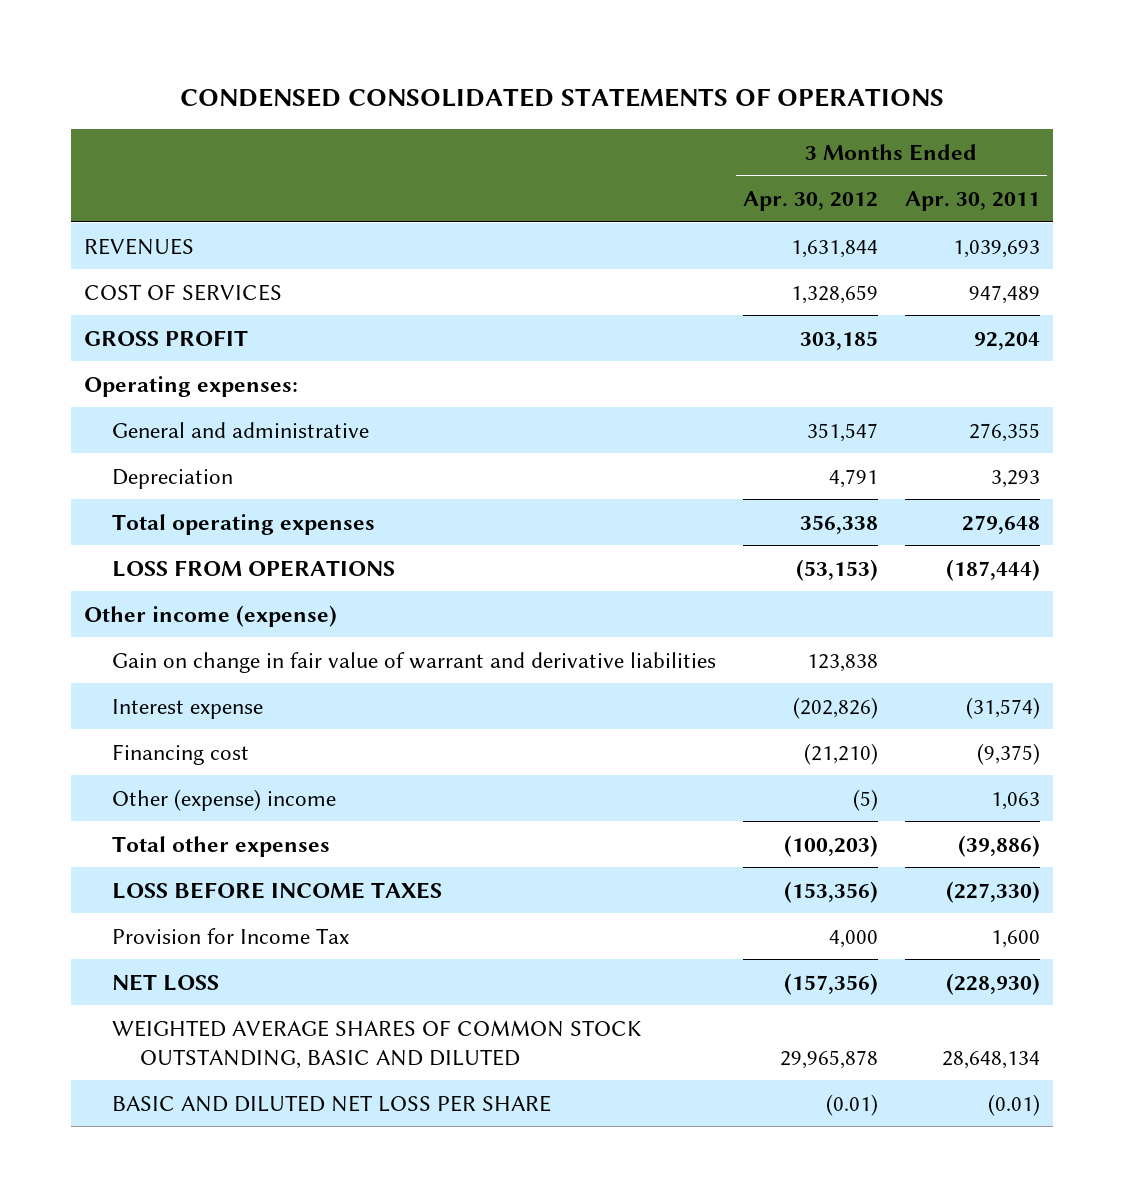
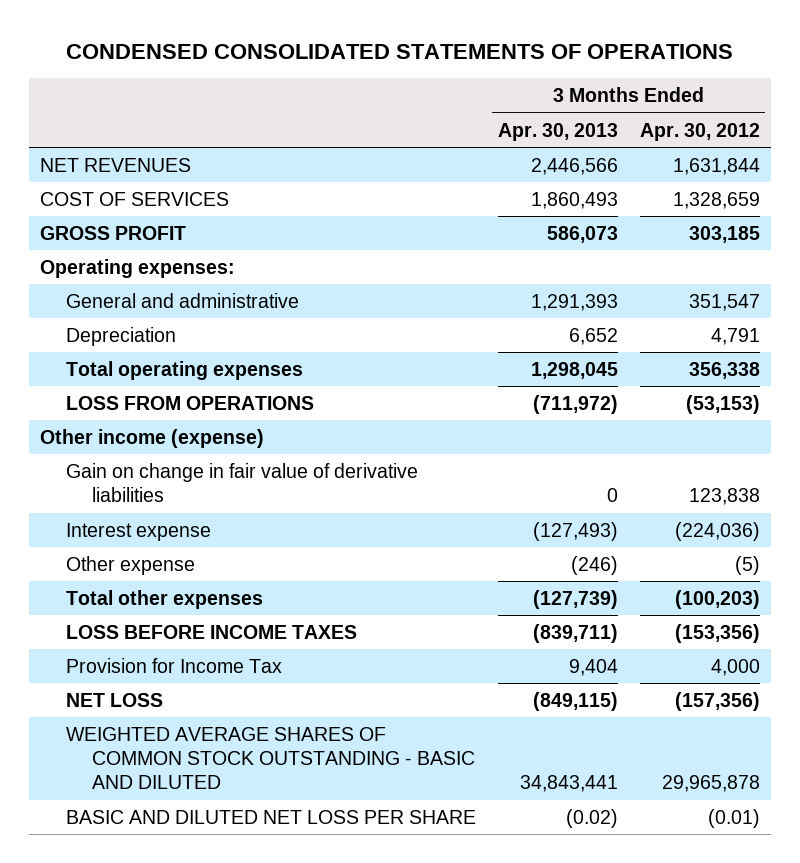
- | 3 Months Ended Apr. 30, 2012 | 3 Months Ended Apr. 30, 2011
+ | 3 Months Ended Apr. 30, 2013 | 3 Months Ended Apr. 30, 2012
- REVENUES | 1,631,844 | 1,039,693
+ NET REVENUES | 2,446,566 | 1,631,844
- Gain on change in fair value of warrant and derivative liabilities | 123,838 |
- Interest expense | (202,826) | (31,574)
- Financing cost | (21,210) | (9,375)
- Other (expense) income | (5) | 1,063
+ Gain on change in fair value of derivative liabilities | 0 | 123,838
+ Interest expense | (127,493) | (224,036)
+ Other expense | (246) | (5)
- WEIGHTED AVERAGE SHARES OF COMMON STOCK OUTSTANDING, BASIC AND DILUTED | 29,965,878 | 28,648,134
+ WEIGHTED AVERAGE SHARES OF COMMON STOCK OUTSTANDING - BASIC AND DILUTED | 34,843,441 | 29,965,878

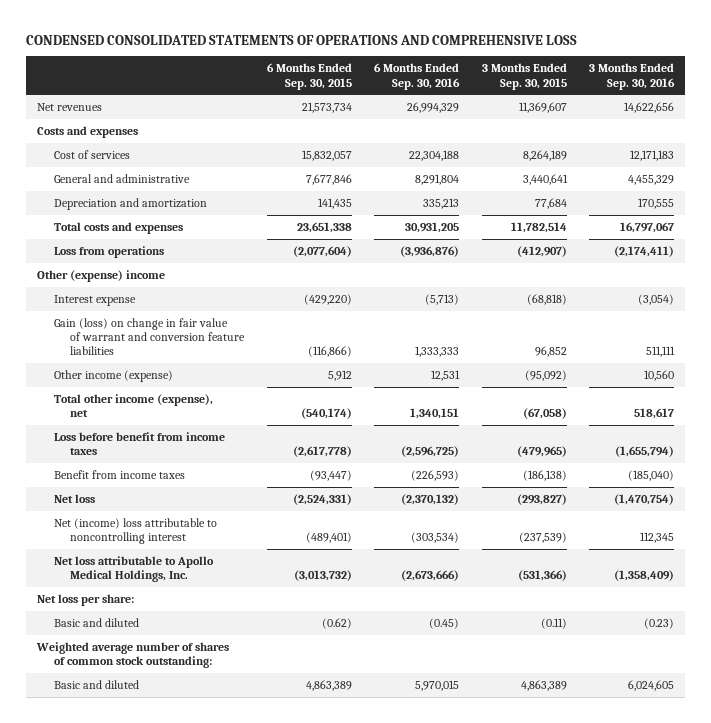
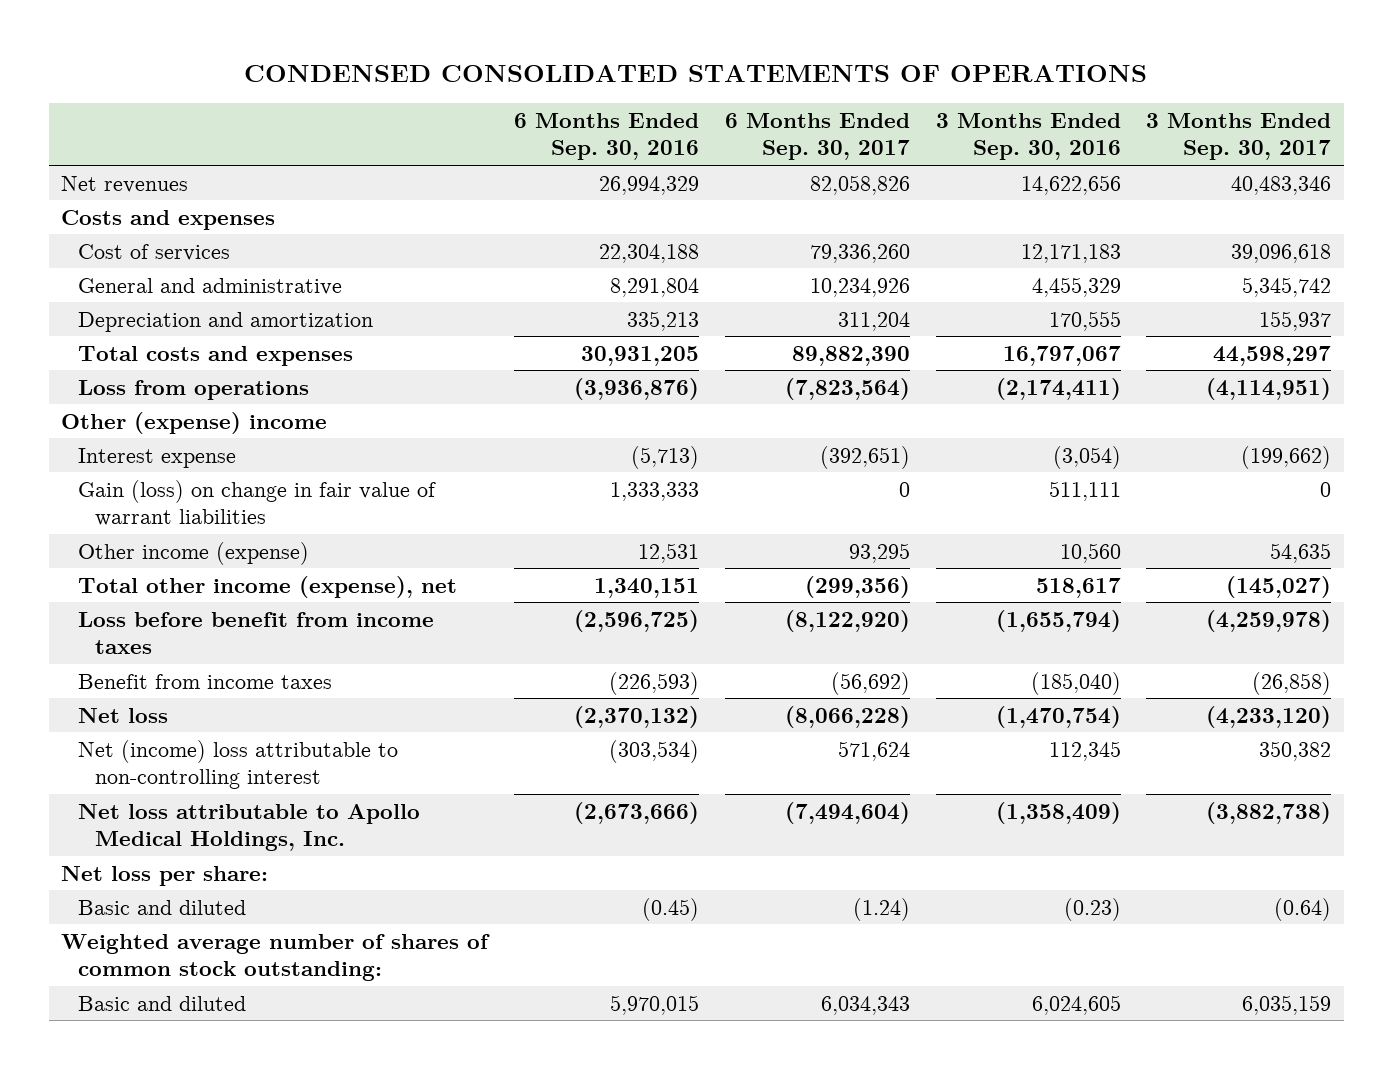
- CONDENSED CONSOLIDATED STATEMENTS OF OPERATIONS AND COMPREHENSIVE LOSS
+ CONDENSED CONSOLIDATED STATEMENTS OF OPERATIONS
- | 6 Months Ended Sep. 30, 2015 | 6 Months Ended Sep. 30, 2016 | 3 Months Ended Sep. 30, 2015 | 3 Months Ended Sep. 30, 2016
+ | 6 Months Ended Sep. 30, 2016 | 6 Months Ended Sep. 30, 2017 | 3 Months Ended Sep. 30, 2016 | 3 Months Ended Sep. 30, 2017
- Gain (loss) on change in fair value of warrant and conversion feature liabilities | (116,866) | 1,333,333 | 96,852 | 511,111
+ Gain (loss) on change in fair value of warrant liabilities | 1,333,333 | 0 | 511,111 | 0
- Net (income) loss attributable to noncontrolling interest | (489,401) | (303,534) | (237,539) | 112,345
+ Net (income) loss attributable to non-controlling interest | (303,534) | 571,624 | 112,345 | 350,382

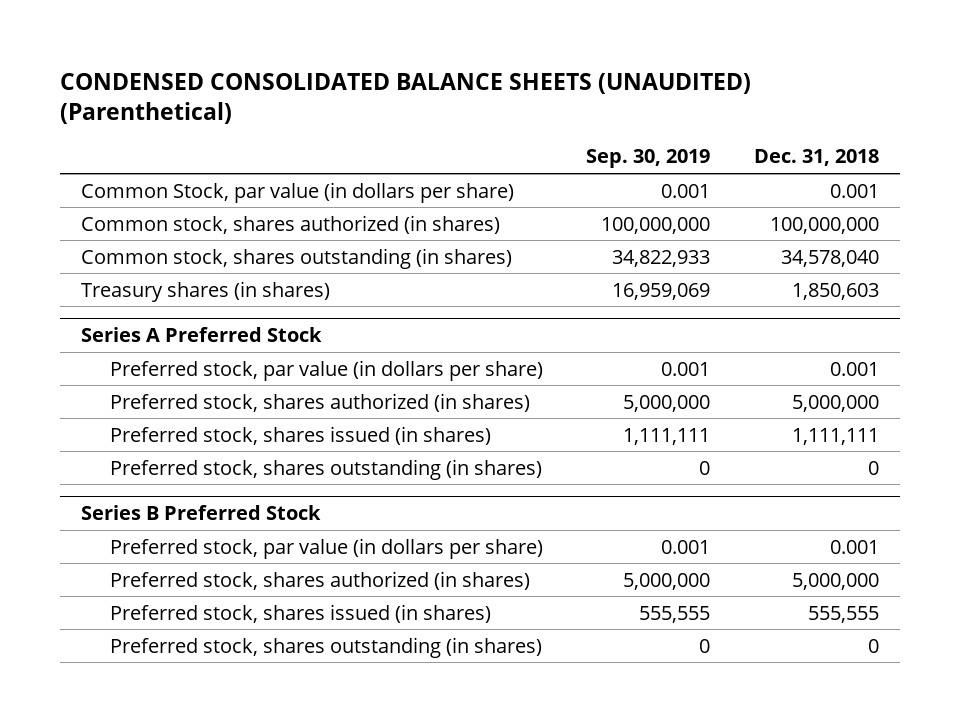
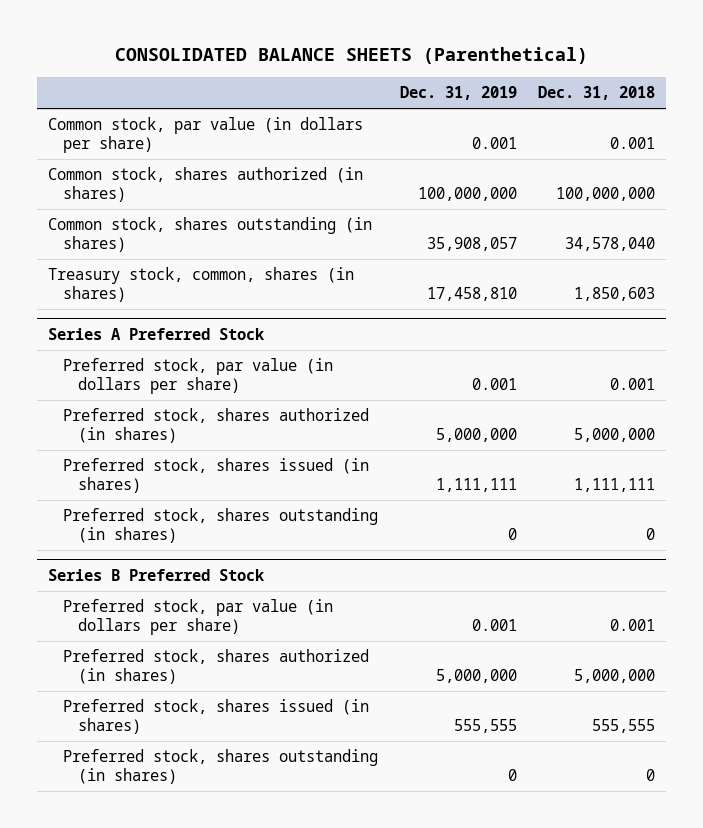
- CONDENSED CONSOLIDATED BALANCE SHEETS (UNAUDITED) (Parenthetical)
+ CONSOLIDATED BALANCE SHEETS (Parenthetical)
- | Sep. 30, 2019 | Dec. 31, 2018
+ | Dec. 31, 2019 | Dec. 31, 2018
- Common Stock, par value (in dollars per share) | 0.001 | 0.001
+ Common stock, par value (in dollars per share) | 0.001 | 0.001
- Treasury shares (in shares) | 16,959,069 | 1,850,603
+ Treasury stock, common, shares (in shares) | 17,458,810 | 1,850,603

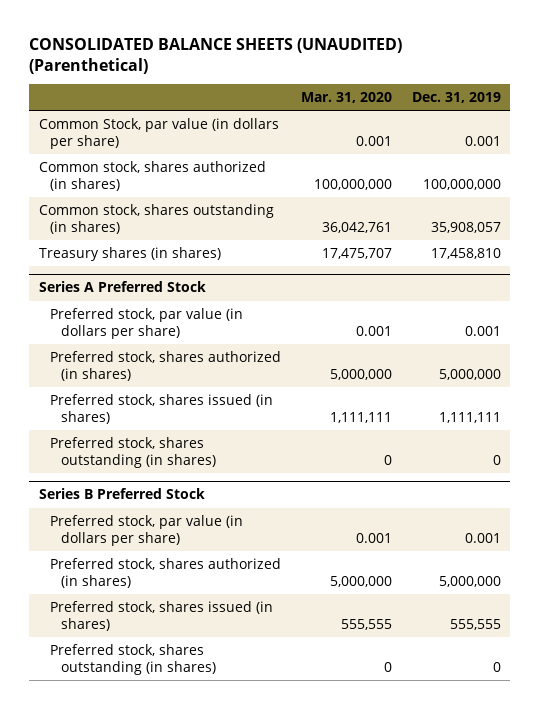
- CONSOLIDATED BALANCE SHEETS (Parenthetical)
+ CONSOLIDATED BALANCE SHEETS (UNAUDITED) (Parenthetical)
- | Dec. 31, 2019 | Dec. 31, 2018
+ | Mar. 31, 2020 | Dec. 31, 2019
- Common stock, par value (in dollars per share) | 0.001 | 0.001
+ Common Stock, par value (in dollars per share) | 0.001 | 0.001
- Treasury stock, common, shares (in shares) | 17,458,810 | 1,850,603
+ Treasury shares (in shares) | 17,475,707 | 17,458,810

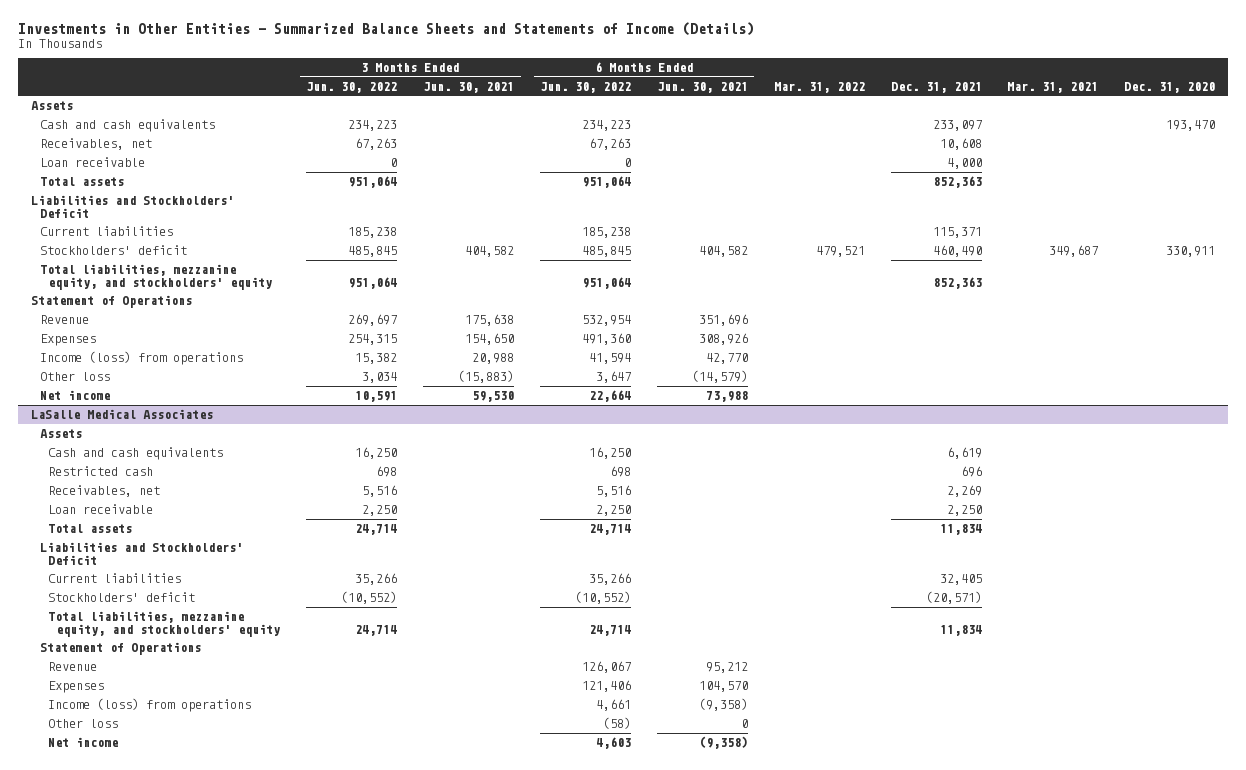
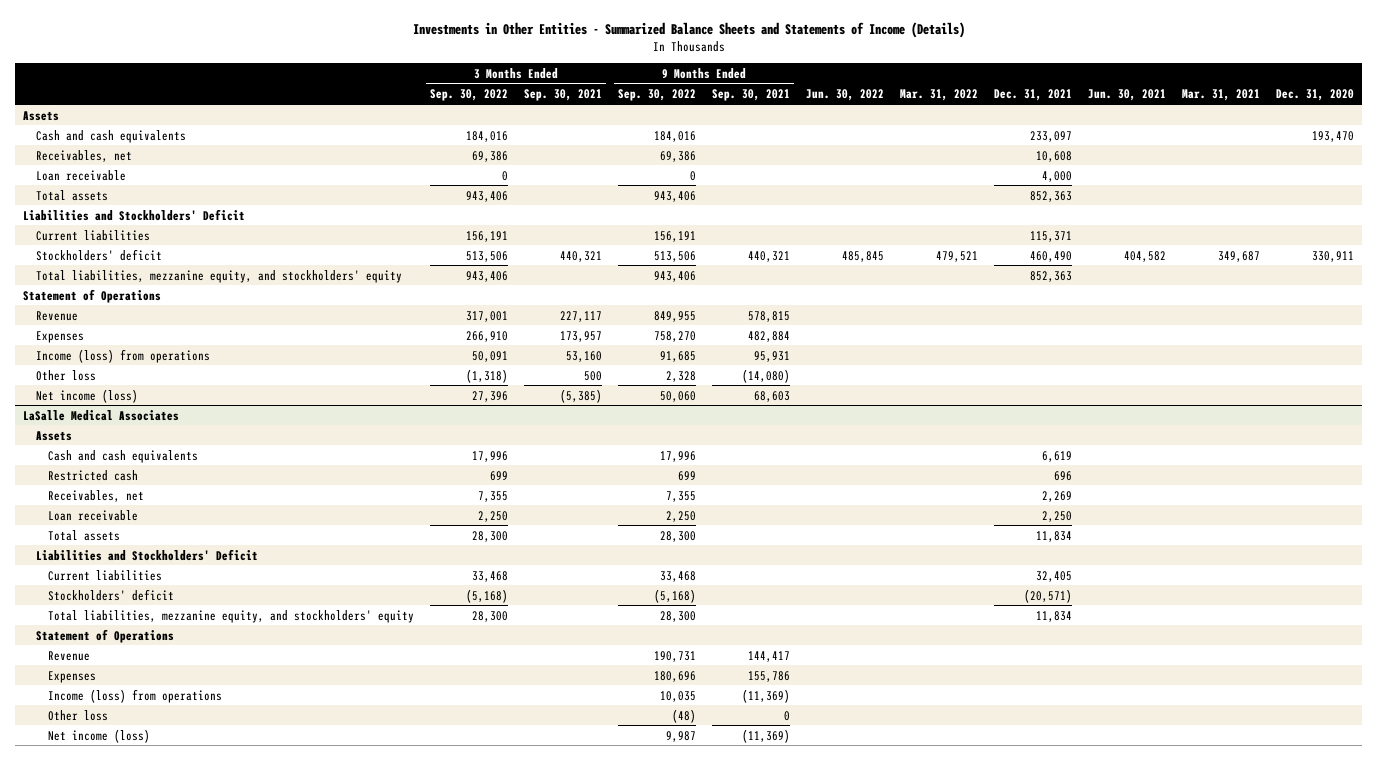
- | 3 Months Ended Jun. 30, 2022 | 3 Months Ended Jun. 30, 2021 | 6 Months Ended Jun. 30, 2022 | 6 Months Ended Jun. 30, 2021 | Mar. 31, 2022 | Dec. 31, 2021 | Mar. 31, 2021 | Dec. 31, 2020
+ | 3 Months Ended Sep. 30, 2022 | 3 Months Ended Sep. 30, 2021 | 9 Months Ended Sep. 30, 2022 | 9 Months Ended Sep. 30, 2021 | Jun. 30, 2022 | Mar. 31, 2022 | Dec. 31, 2021 | Jun. 30, 2021 | Mar. 31, 2021 | Dec. 31, 2020
- Net income | 10,591 | 59,530 | 22,664 | 73,988 | | | |
+ Net income (loss) | 27,396 | (5,385) | 50,060 | 68,603 | | | | | |
@ LaSalle Medical Associates
- Net income | | | 4,603 | (9,358) | | | |
+ Net income (loss) | | | 9,987 | (11,369) | | | | | |

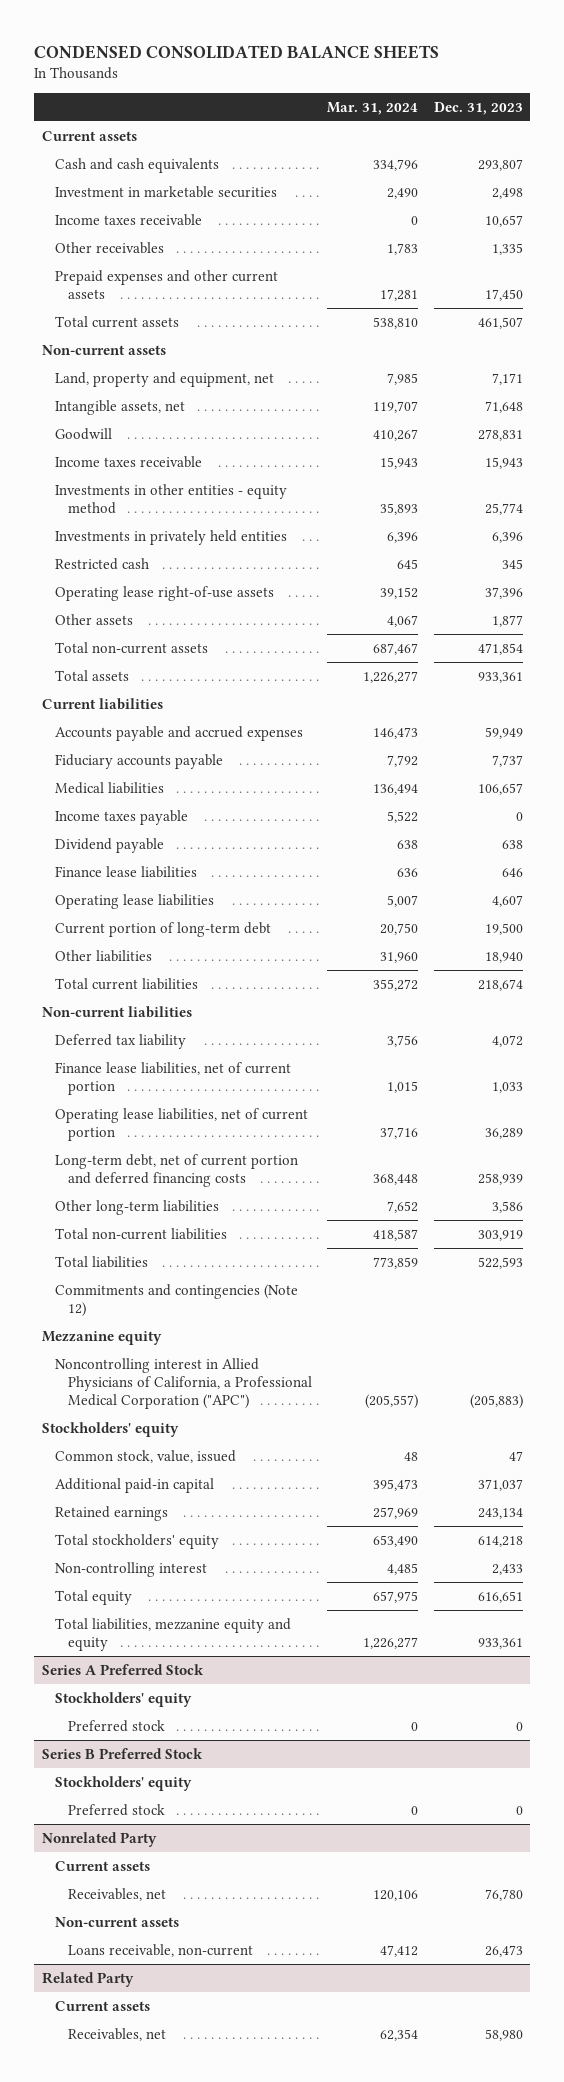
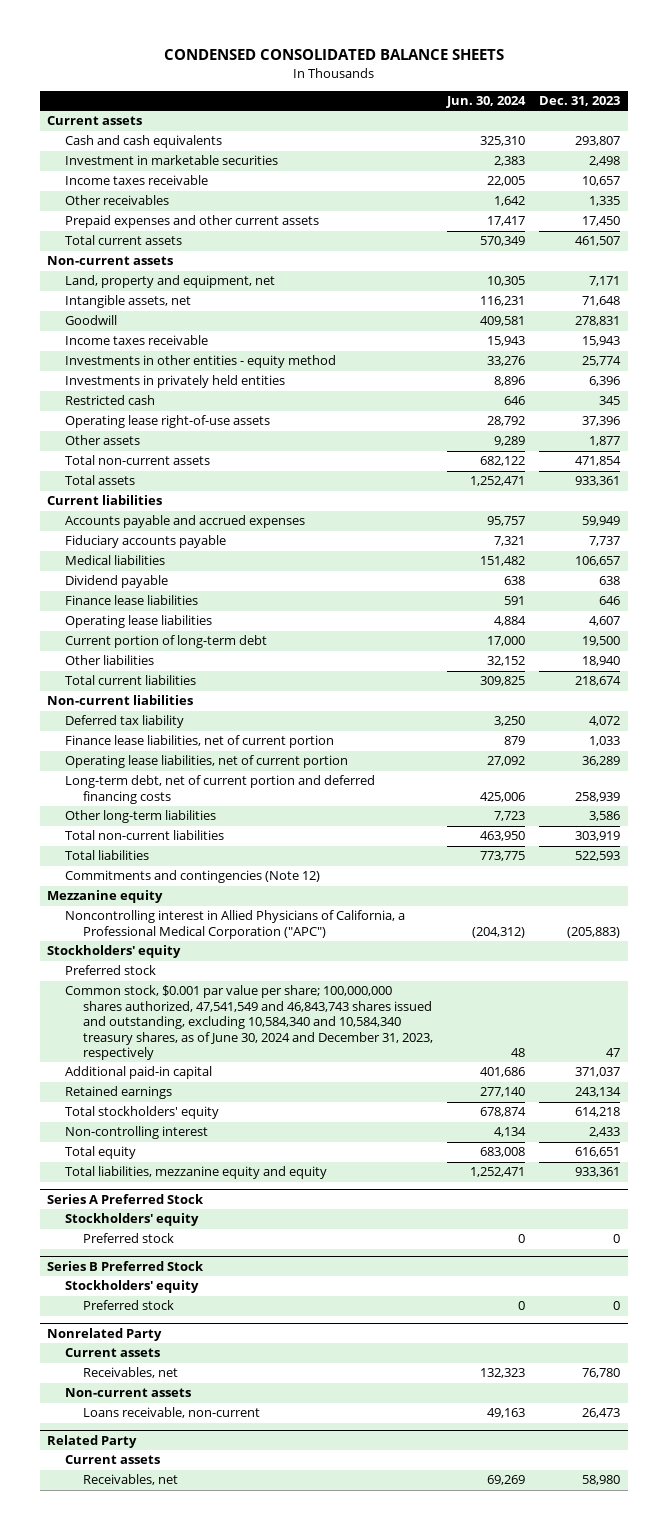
- | Mar. 31, 2024 | Dec. 31, 2023
+ | Jun. 30, 2024 | Dec. 31, 2023
- Income taxes payable | 5,522 | 0
- Common stock, value, issued | 48 | 47
+ Preferred stock
+ Common stock, $0.001 par value per share; 100,000,000 shares authorized, 47,541,549 and 46,843,743 shares issued and outstanding, excluding 10,584,340 and 10,584,340 treasury shares, as of June 30, 2024 and December 31, 2023, respectively | 48 | 47

